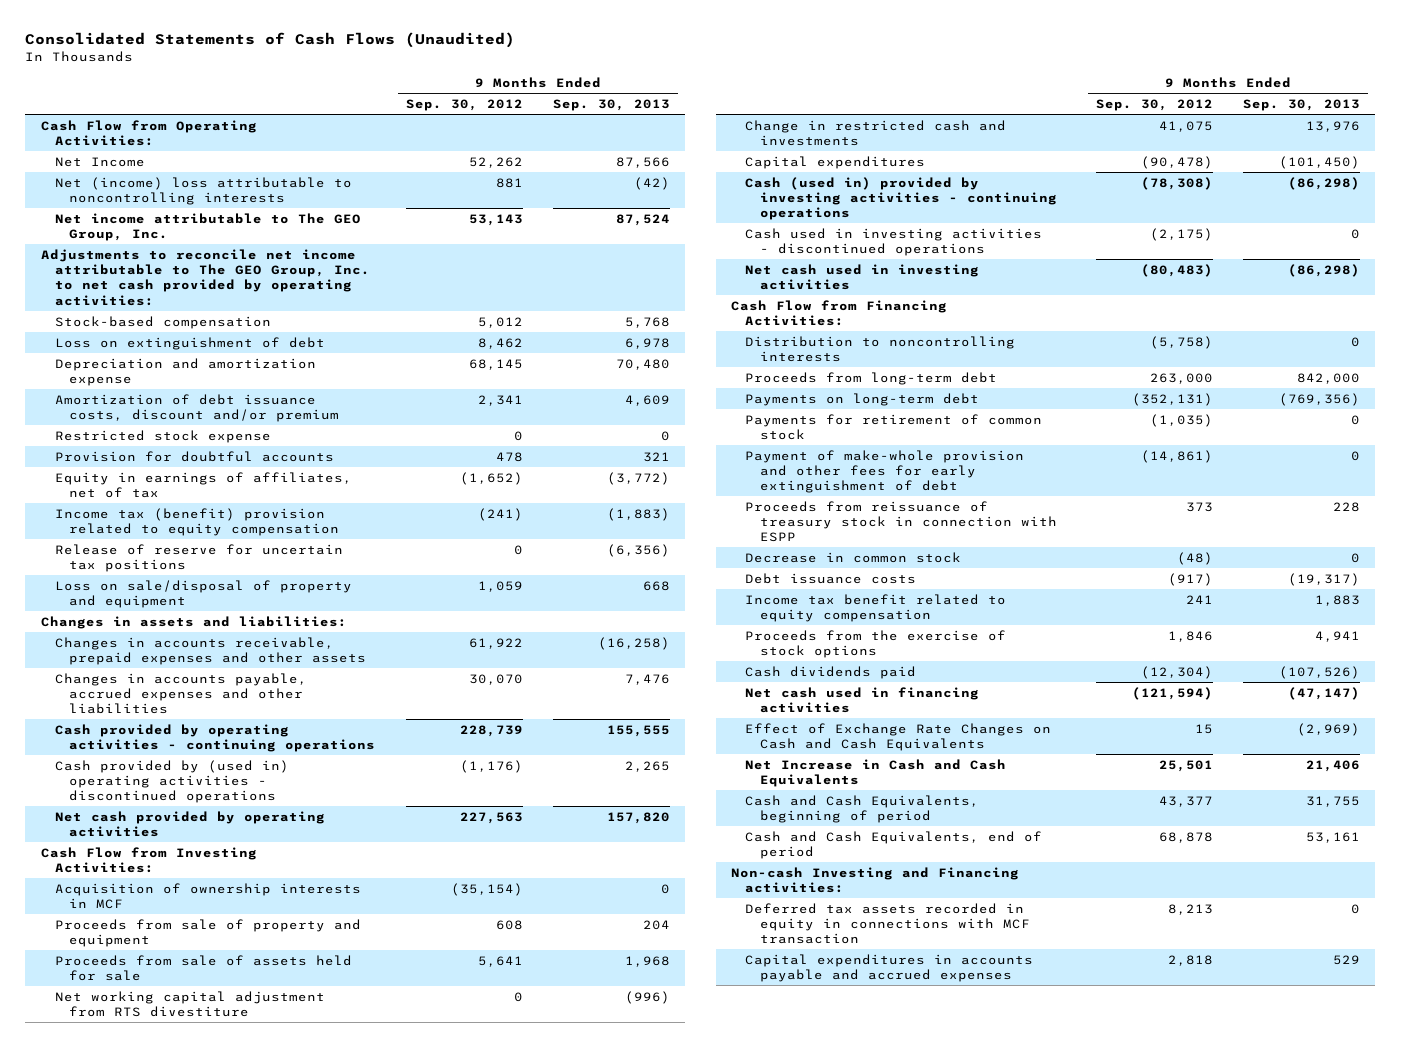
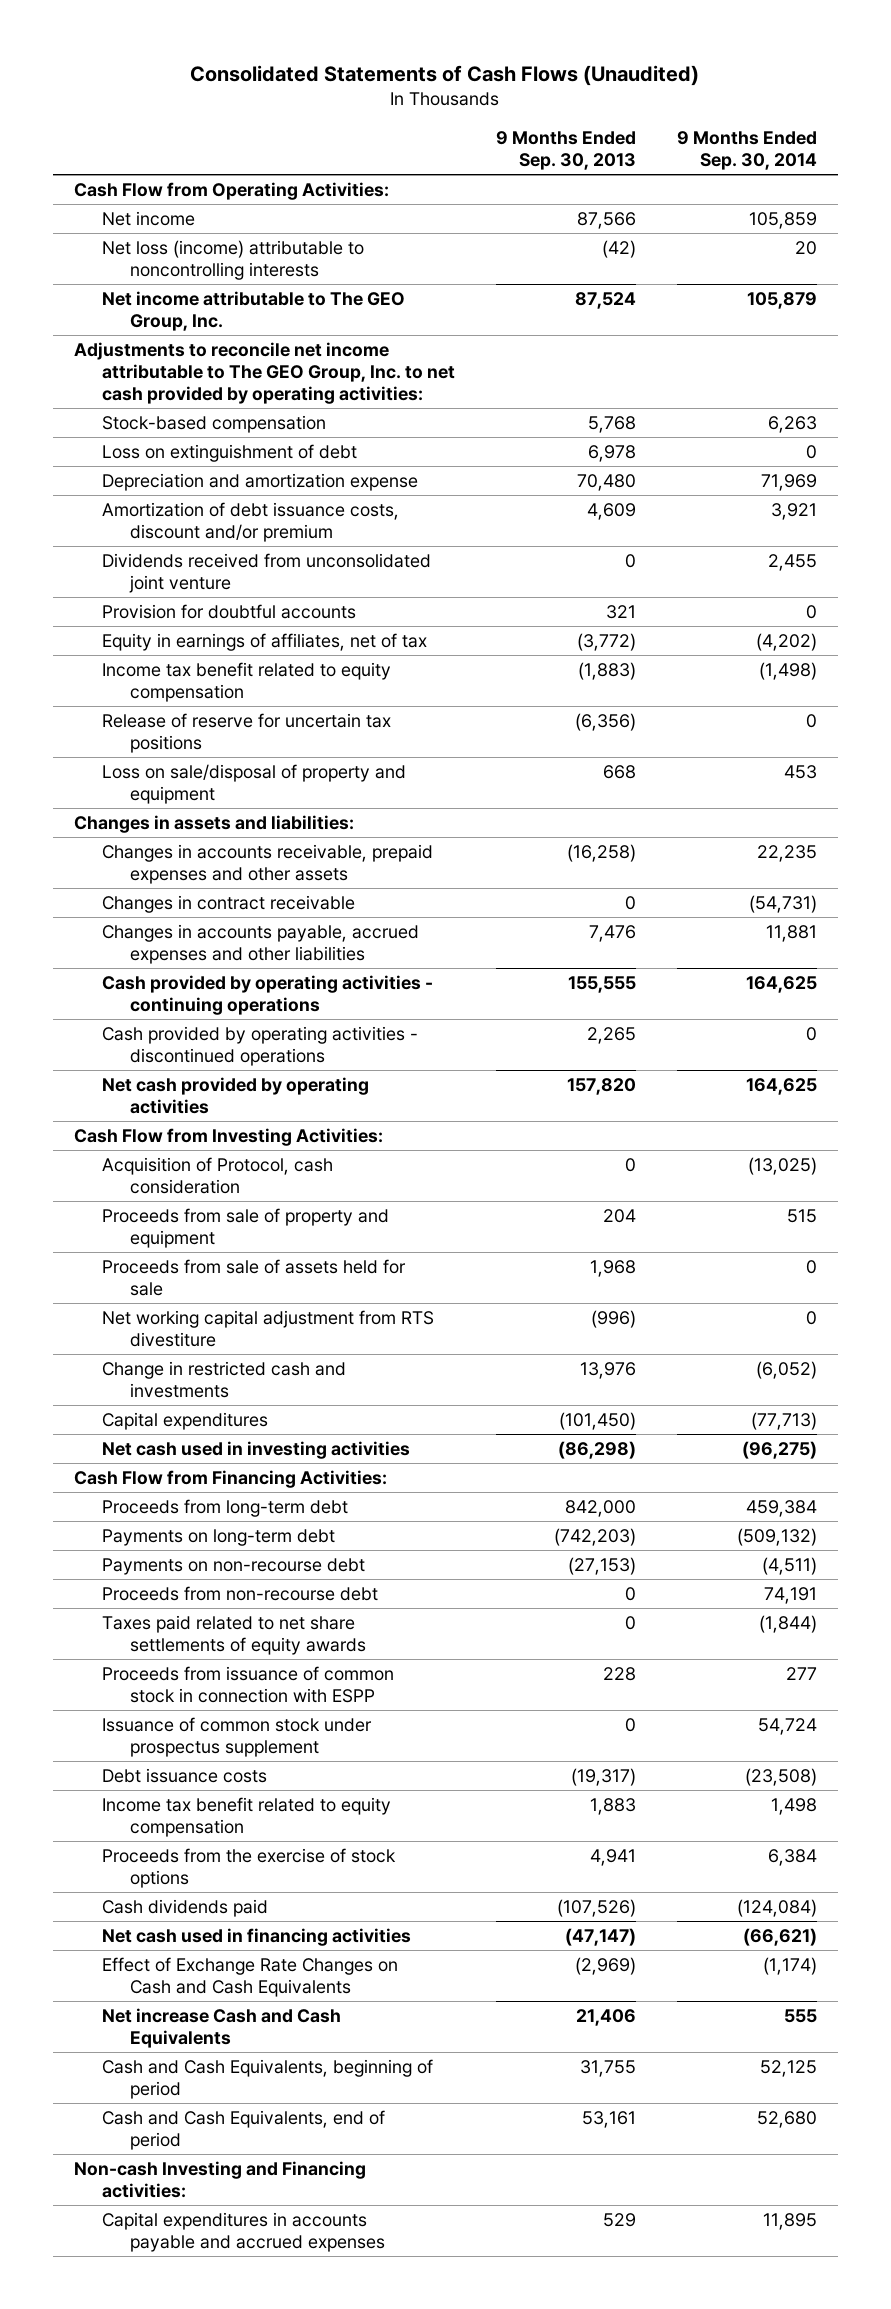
- | 9 Months Ended Sep. 30, 2012 | 9 Months Ended Sep. 30, 2013
+ | 9 Months Ended Sep. 30, 2013 | 9 Months Ended Sep. 30, 2014
- Net Income | 52,262 | 87,566
- Net (income) loss attributable to noncontrolling interests | 881 | (42)
+ Net income | 87,566 | 105,859
+ Net loss (income) attributable to noncontrolling interests | (42) | 20
- Restricted stock expense | 0 | 0
+ Dividends received from unconsolidated joint venture | 0 | 2,455
- Income tax (benefit) provision related to equity compensation | (241) | (1,883)
+ Income tax benefit related to equity compensation | (1,883) | (1,498)
+ Changes in contract receivable | 0 | (54,731)
- Cash provided by (used in) operating activities - discontinued operations | (1,176) | 2,265
+ Cash provided by operating activities - discontinued operations | 2,265 | 0
- Acquisition of ownership interests in MCF | (35,154) | 0
+ Acquisition of Protocol, cash consideration | 0 | (13,025)
- Cash (used in) provided by investing activities - continuing operations | (78,308) | (86,298)
- Cash used in investing activities - discontinued operations | (2,175) | 0
- Distribution to noncontrolling interests | (5,758) | 0
- Payments on long-term debt | (352,131) | (769,356)
- Payments for retirement of common stock | (1,035) | 0
- Payment of make-whole provision and other fees for early extinguishment of debt | (14,861) | 0
- Proceeds from reissuance of treasury stock in connection with ESPP | 373 | 228
- Decrease in common stock | (48) | 0
+ Payments on long-term debt | (742,203) | (509,132)
+ Payments on non-recourse debt | (27,153) | (4,511)
+ Proceeds from non-recourse debt | 0 | 74,191
+ Taxes paid related to net share settlements of equity awards | 0 | (1,844)
+ Proceeds from issuance of common stock in connection with ESPP | 228 | 277
+ Issuance of common stock under prospectus supplement | 0 | 54,724
- Net Increase in Cash and Cash Equivalents | 25,501 | 21,406
+ Net increase Cash and Cash Equivalents | 21,406 | 555
- Deferred tax assets recorded in equity in connections with MCF transaction | 8,213 | 0

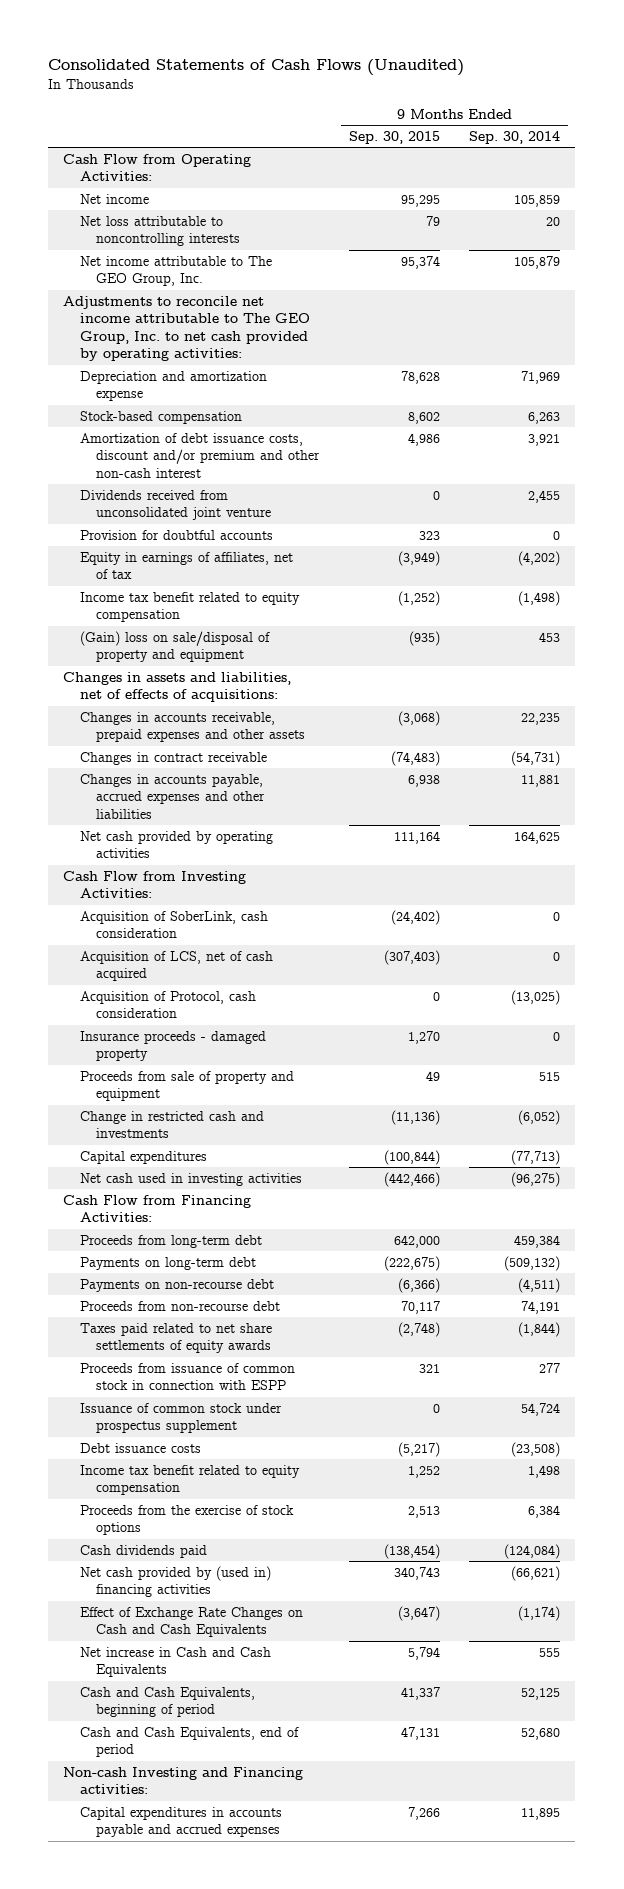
- | 9 Months Ended Sep. 30, 2013 | 9 Months Ended Sep. 30, 2014
+ | 9 Months Ended Sep. 30, 2015 | 9 Months Ended Sep. 30, 2014
- Net loss (income) attributable to noncontrolling interests | (42) | 20
+ Net loss attributable to noncontrolling interests | 79 | 20
- Loss on extinguishment of debt | 6,978 | 0
- Amortization of debt issuance costs, discount and/or premium | 4,609 | 3,921
moved down: Stock-based compensation | 8,602 | 6,263
+ Amortization of debt issuance costs, discount and/or premium and other non-cash interest | 4,986 | 3,921
- Release of reserve for uncertain tax positions | (6,356) | 0
- Loss on sale/disposal of property and equipment | 668 | 453
- Changes in assets and liabilities:
+ (Gain) loss on sale/disposal of property and equipment | (935) | 453
+ Changes in assets and liabilities, net of effects of acquisitions:
- Cash provided by operating activities - continuing operations | 155,555 | 164,625
- Cash provided by operating activities - discontinued operations | 2,265 | 0
+ Acquisition of SoberLink, cash consideration | (24,402) | 0
+ Acquisition of LCS, net of cash acquired | (307,403) | 0
+ Insurance proceeds - damaged property | 1,270 | 0
- Proceeds from sale of assets held for sale | 1,968 | 0
- Net working capital adjustment from RTS divestiture | (996) | 0
- Net cash used in financing activities | (47,147) | (66,621)
+ Net cash provided by (used in) financing activities | 340,743 | (66,621)
- Net increase Cash and Cash Equivalents | 21,406 | 555
+ Net increase in Cash and Cash Equivalents | 5,794 | 555

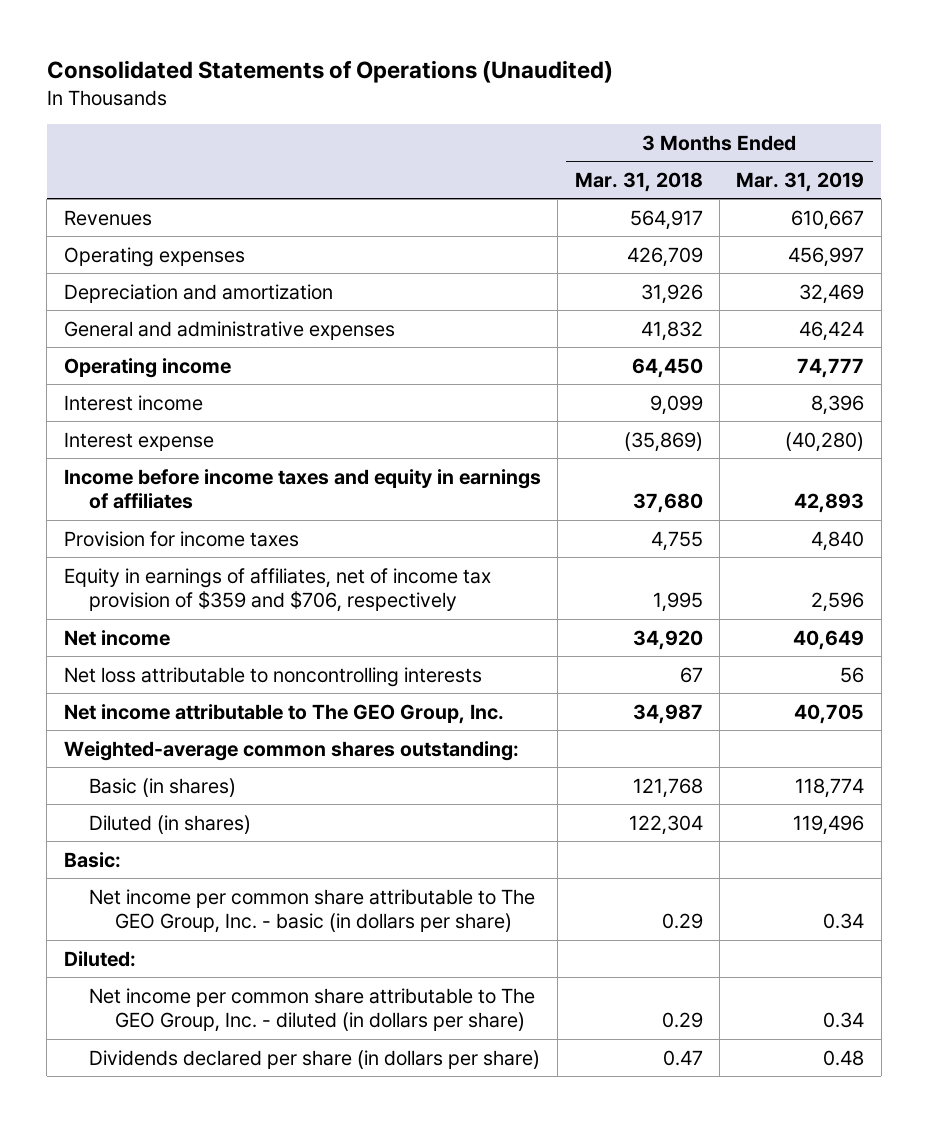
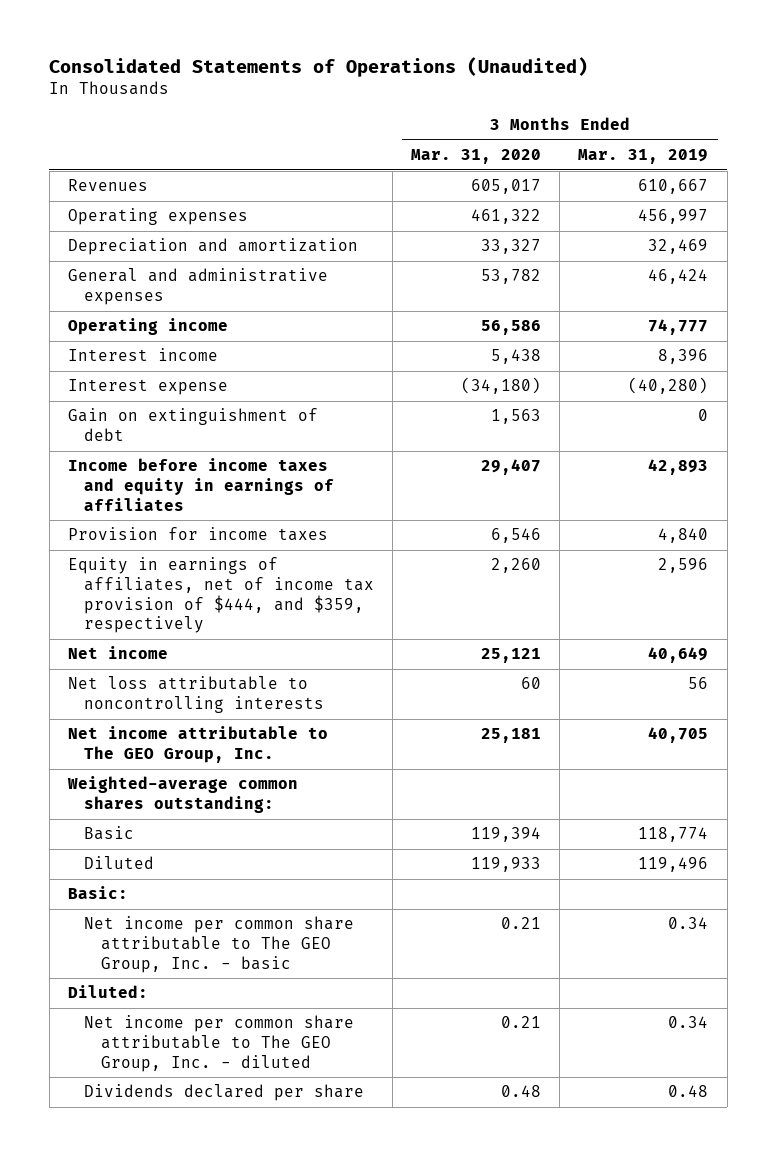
- | 3 Months Ended Mar. 31, 2018 | 3 Months Ended Mar. 31, 2019
+ | 3 Months Ended Mar. 31, 2020 | 3 Months Ended Mar. 31, 2019
+ Gain on extinguishment of debt | 1,563 | 0
- Equity in earnings of affiliates, net of income tax provision of $359 and $706, respectively | 1,995 | 2,596
+ Equity in earnings of affiliates, net of income tax provision of $444, and $359, respectively | 2,260 | 2,596
- Basic (in shares) | 121,768 | 118,774
- Diluted (in shares) | 122,304 | 119,496
+ Basic | 119,394 | 118,774
+ Diluted | 119,933 | 119,496
- Net income per common share attributable to The GEO Group, Inc. - basic (in dollars per share) | 0.29 | 0.34
+ Net income per common share attributable to The GEO Group, Inc. - basic | 0.21 | 0.34
- Net income per common share attributable to The GEO Group, Inc. - diluted (in dollars per share) | 0.29 | 0.34
- Dividends declared per share (in dollars per share) | 0.47 | 0.48
+ Net income per common share attributable to The GEO Group, Inc. - diluted | 0.21 | 0.34
+ Dividends declared per share | 0.48 | 0.48

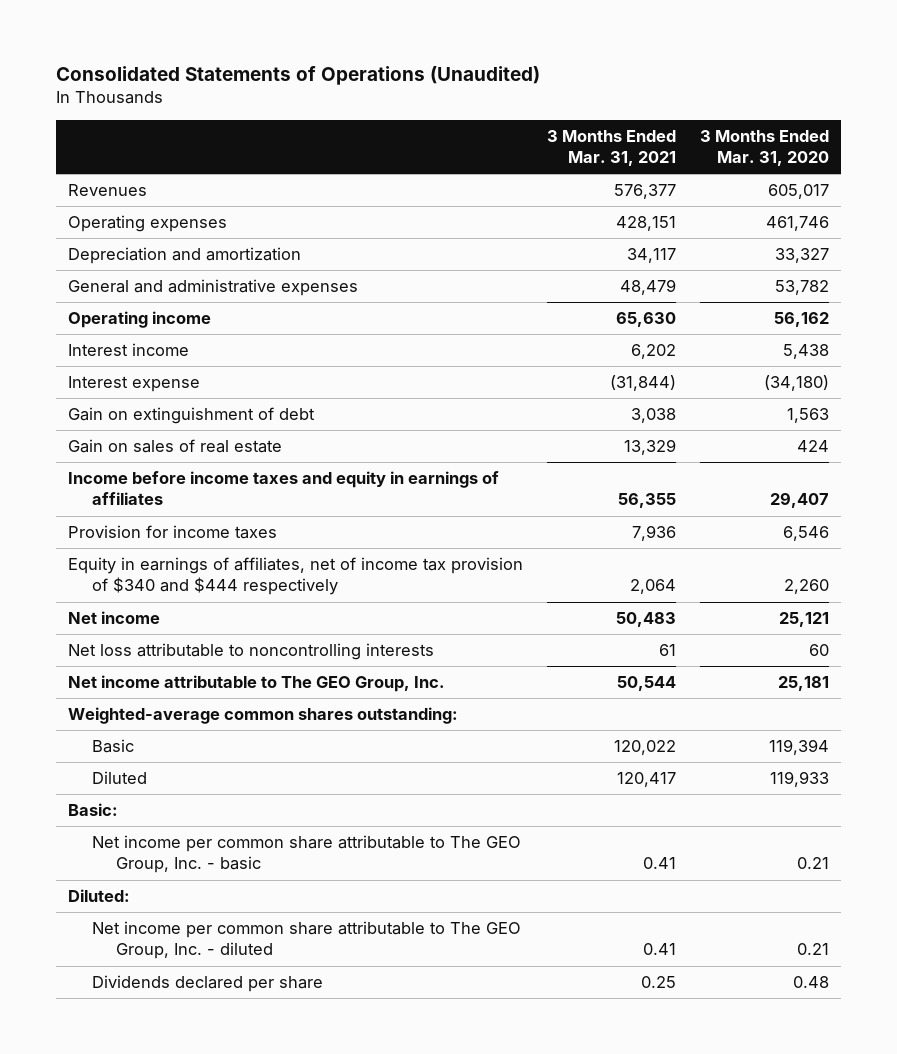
- | 3 Months Ended Mar. 31, 2020 | 3 Months Ended Mar. 31, 2019
+ | 3 Months Ended Mar. 31, 2021 | 3 Months Ended Mar. 31, 2020
- Operating expenses | 461,322 | 456,997
+ Operating expenses | 428,151 | 461,746
- Operating income | 56,586 | 74,777
+ Operating income | 65,630 | 56,162
+ Gain on sales of real estate | 13,329 | 424
- Equity in earnings of affiliates, net of income tax provision of $444, and $359, respectively | 2,260 | 2,596
+ Equity in earnings of affiliates, net of income tax provision of $340 and $444 respectively | 2,064 | 2,260

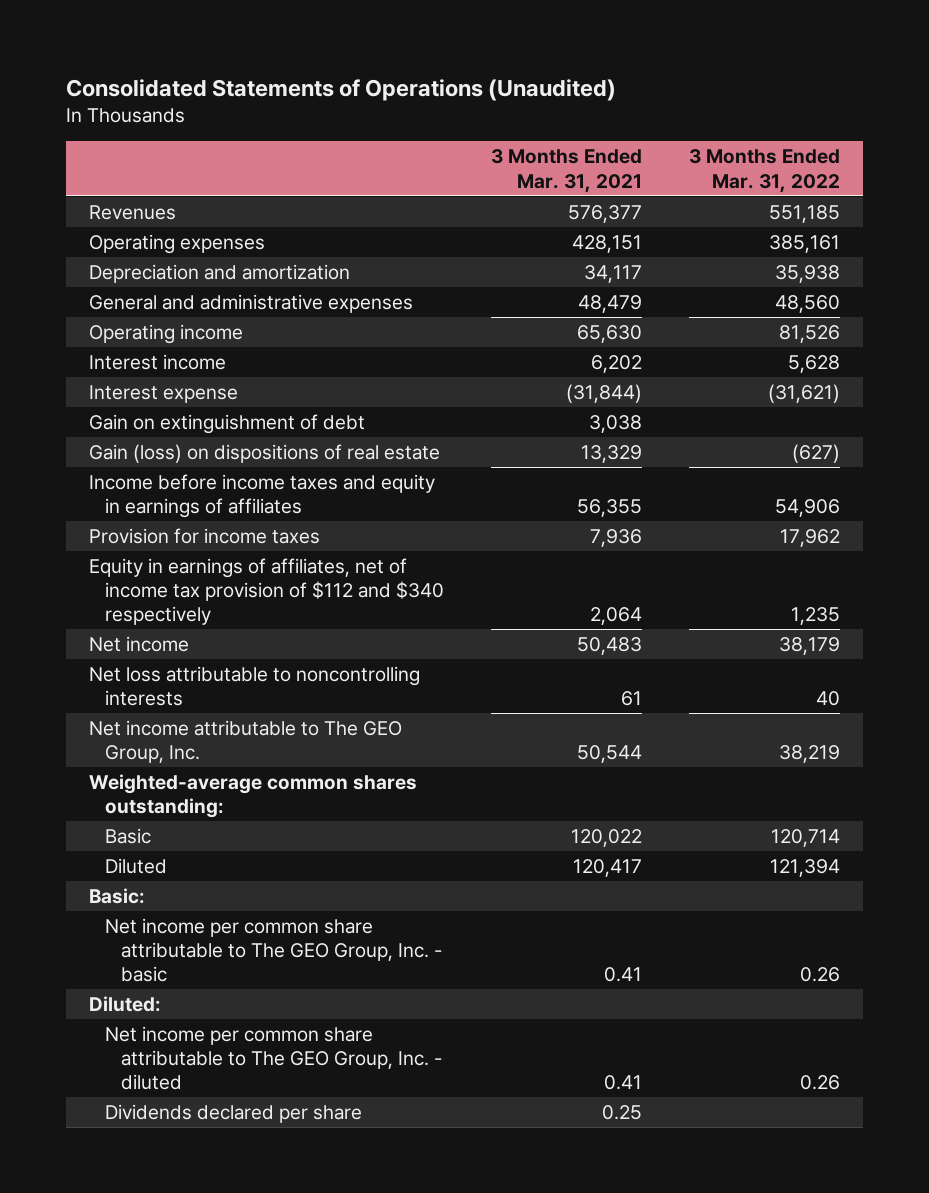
- | 3 Months Ended Mar. 31, 2021 | 3 Months Ended Mar. 31, 2020
+ | 3 Months Ended Mar. 31, 2021 | 3 Months Ended Mar. 31, 2022
- Gain on sales of real estate | 13,329 | 424
+ Gain (loss) on dispositions of real estate | 13,329 | (627)
- Equity in earnings of affiliates, net of income tax provision of $340 and $444 respectively | 2,064 | 2,260
+ Equity in earnings of affiliates, net of income tax provision of $112 and $340 respectively | 2,064 | 1,235

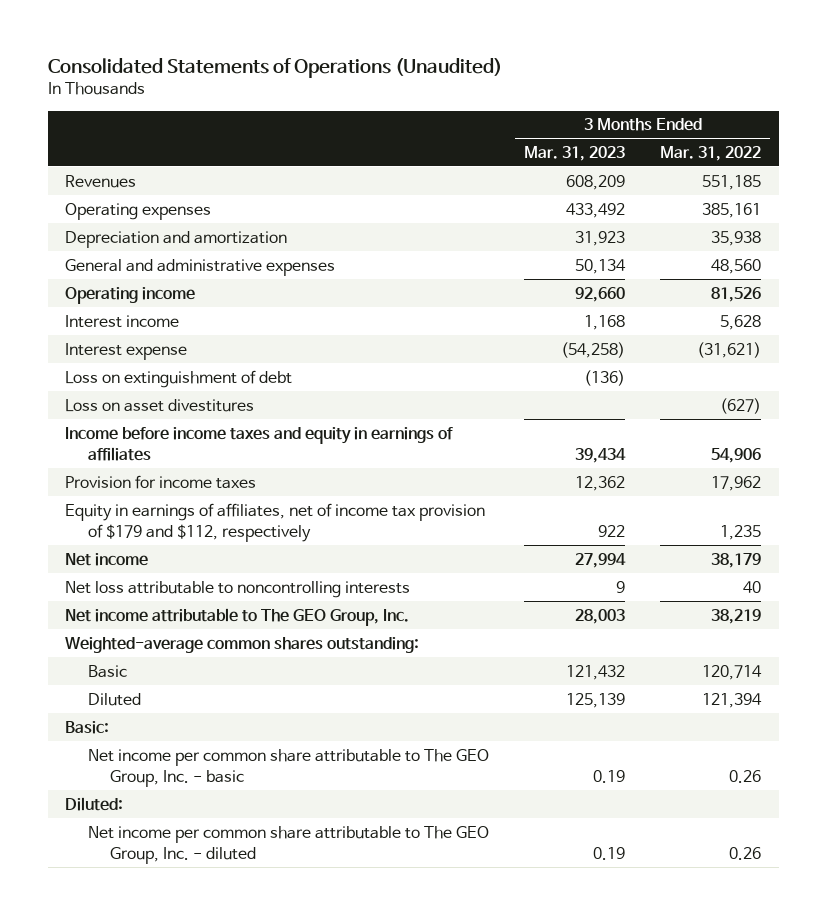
- | 3 Months Ended Mar. 31, 2021 | 3 Months Ended Mar. 31, 2022
+ | 3 Months Ended Mar. 31, 2023 | 3 Months Ended Mar. 31, 2022
- Gain on extinguishment of debt | 3,038 |
- Gain (loss) on dispositions of real estate | 13,329 | (627)
+ Loss on extinguishment of debt | (136) |
+ Loss on asset divestitures | | (627)
- Equity in earnings of affiliates, net of income tax provision of $112 and $340 respectively | 2,064 | 1,235
+ Equity in earnings of affiliates, net of income tax provision of $179 and $112, respectively | 922 | 1,235
- Dividends declared per share | 0.25 |

